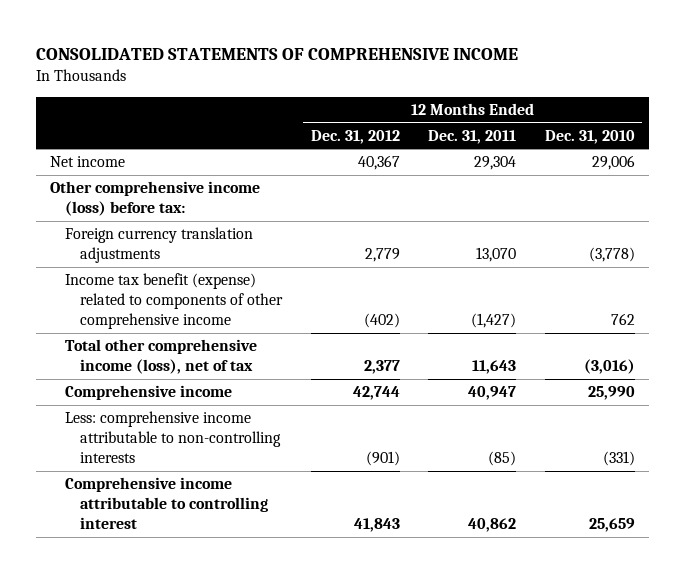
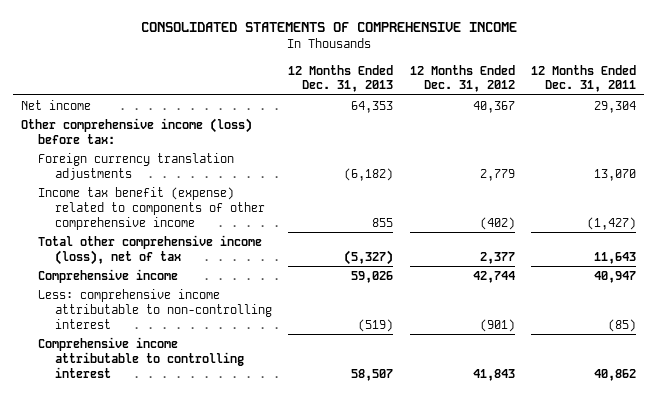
- | 12 Months Ended Dec. 31, 2012 | 12 Months Ended Dec. 31, 2011 | 12 Months Ended Dec. 31, 2010
+ | 12 Months Ended Dec. 31, 2013 | 12 Months Ended Dec. 31, 2012 | 12 Months Ended Dec. 31, 2011
- Less: comprehensive income attributable to non-controlling interests | (901) | (85) | (331)
+ Less: comprehensive income attributable to non-controlling interest | (519) | (901) | (85)

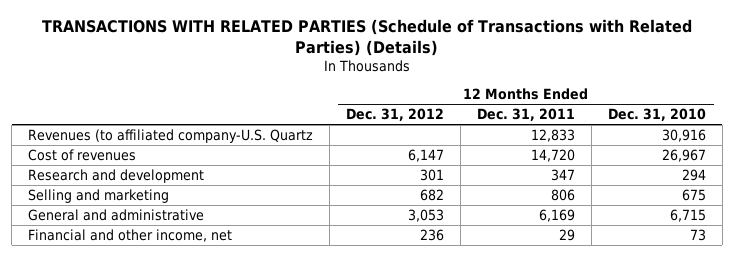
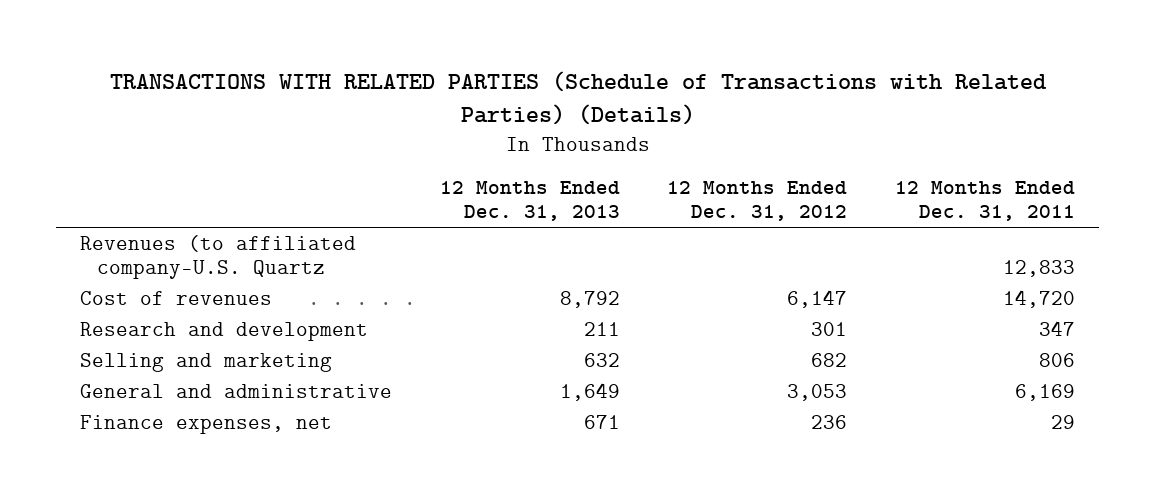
- | 12 Months Ended Dec. 31, 2012 | 12 Months Ended Dec. 31, 2011 | 12 Months Ended Dec. 31, 2010
+ | 12 Months Ended Dec. 31, 2013 | 12 Months Ended Dec. 31, 2012 | 12 Months Ended Dec. 31, 2011
- Financial and other income, net | 236 | 29 | 73
+ Finance expenses, net | 671 | 236 | 29

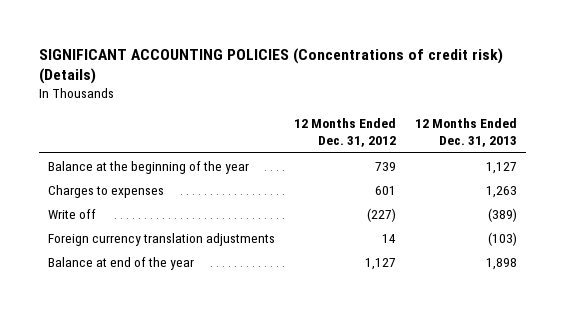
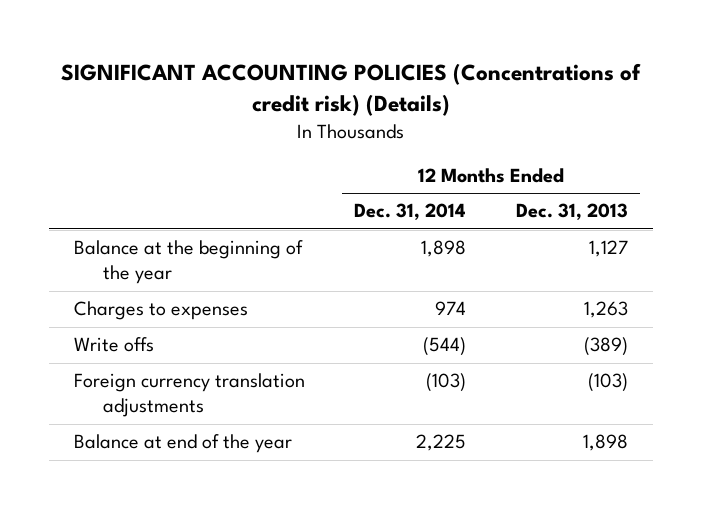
- | 12 Months Ended Dec. 31, 2012 | 12 Months Ended Dec. 31, 2013
+ | 12 Months Ended Dec. 31, 2014 | 12 Months Ended Dec. 31, 2013
- Write off | (227) | (389)
+ Write offs | (544) | (389)

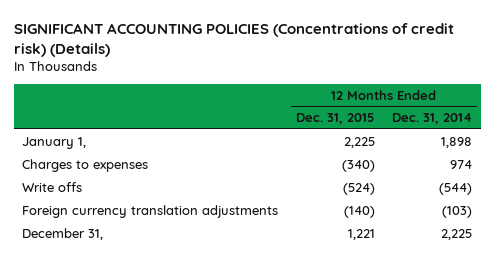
- | 12 Months Ended Dec. 31, 2014 | 12 Months Ended Dec. 31, 2013
+ | 12 Months Ended Dec. 31, 2015 | 12 Months Ended Dec. 31, 2014
- Balance at the beginning of the year | 1,898 | 1,127
+ January 1, | 2,225 | 1,898
- Balance at end of the year | 2,225 | 1,898
+ December 31, | 1,221 | 2,225

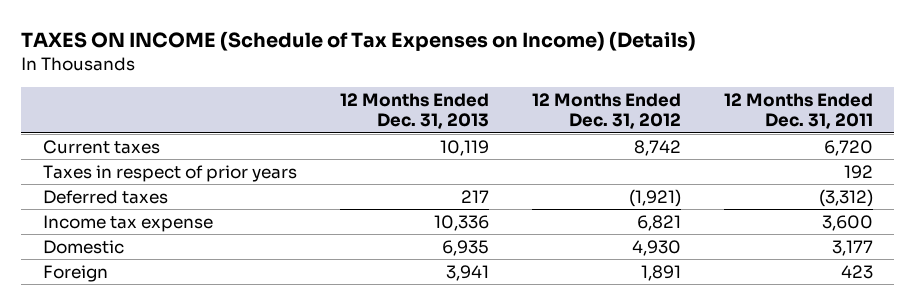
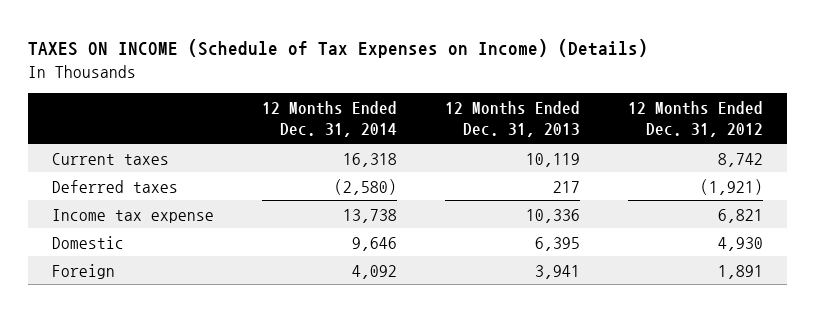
- | 12 Months Ended Dec. 31, 2013 | 12 Months Ended Dec. 31, 2012 | 12 Months Ended Dec. 31, 2011
+ | 12 Months Ended Dec. 31, 2014 | 12 Months Ended Dec. 31, 2013 | 12 Months Ended Dec. 31, 2012
- Taxes in respect of prior years | | | 192
- Domestic | 6,935 | 4,930 | 3,177
+ Domestic | 9,646 | 6,395 | 4,930

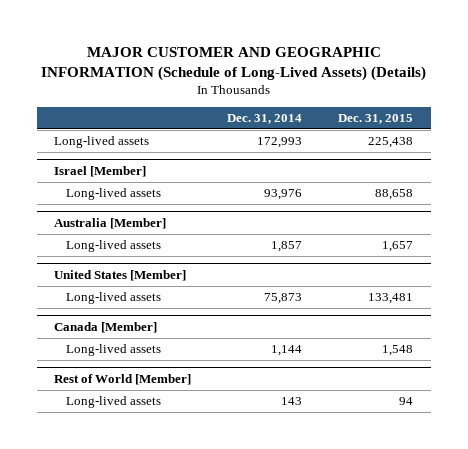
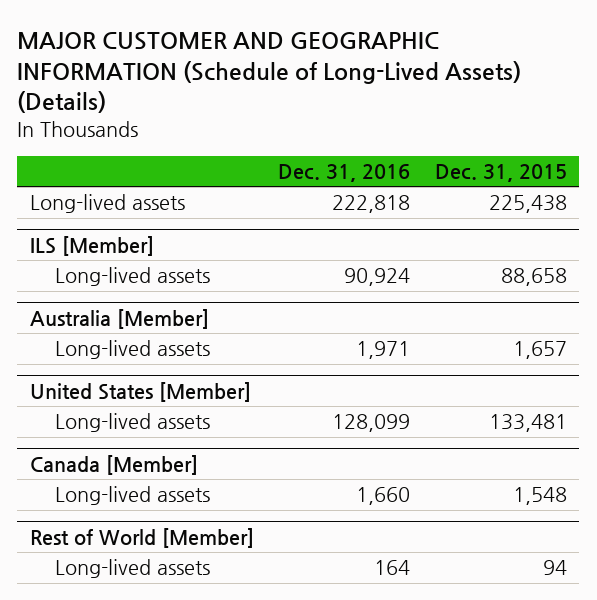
- | Dec. 31, 2014 | Dec. 31, 2015
+ | Dec. 31, 2016 | Dec. 31, 2015
- Israel [Member]
+ ILS [Member]

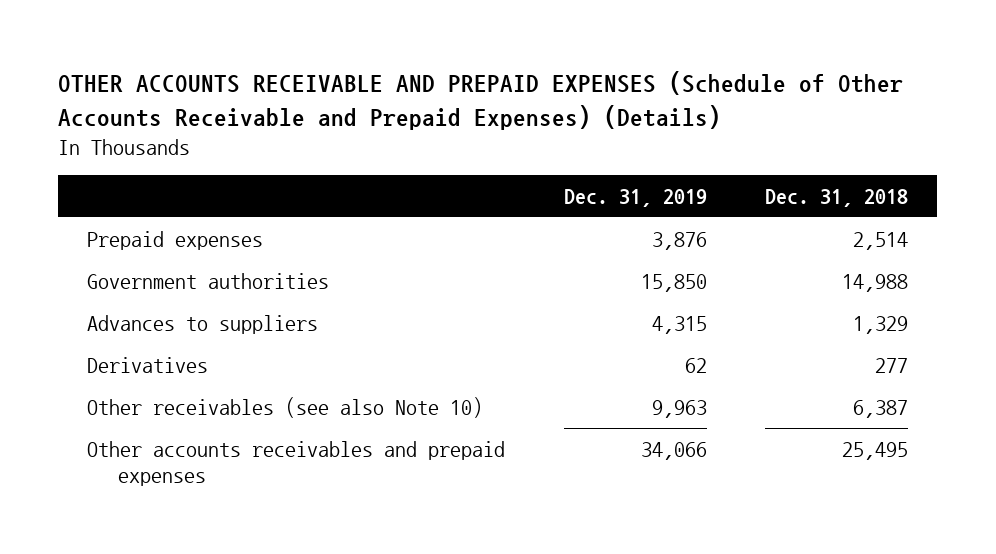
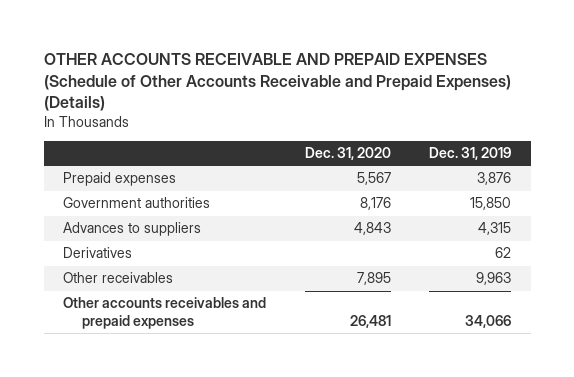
- | Dec. 31, 2019 | Dec. 31, 2018
+ | Dec. 31, 2020 | Dec. 31, 2019
- Other receivables (see also Note 10) | 9,963 | 6,387
+ Other receivables | 7,895 | 9,963

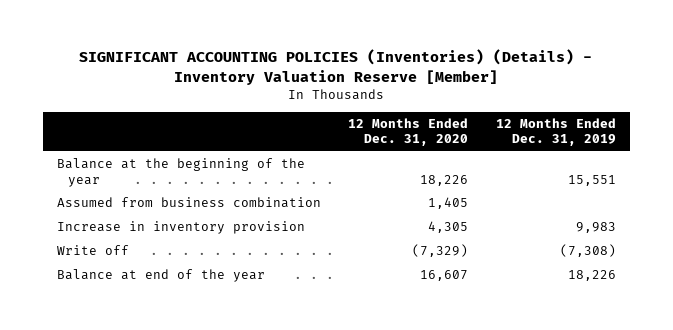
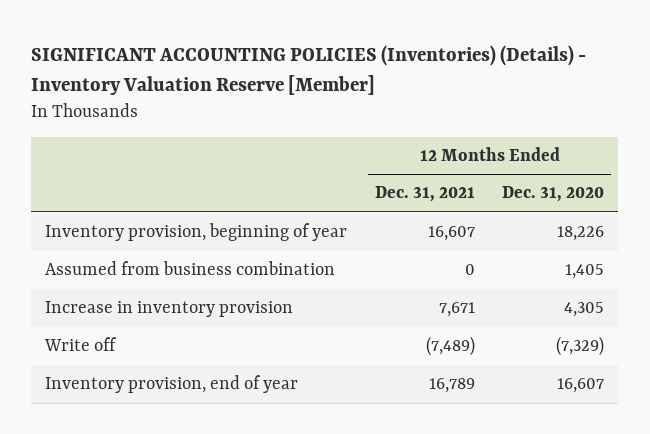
- | 12 Months Ended Dec. 31, 2020 | 12 Months Ended Dec. 31, 2019
+ | 12 Months Ended Dec. 31, 2021 | 12 Months Ended Dec. 31, 2020
- Balance at the beginning of the year | 18,226 | 15,551
+ Inventory provision, beginning of year | 16,607 | 18,226
- Balance at end of the year | 16,607 | 18,226
+ Inventory provision, end of year | 16,789 | 16,607

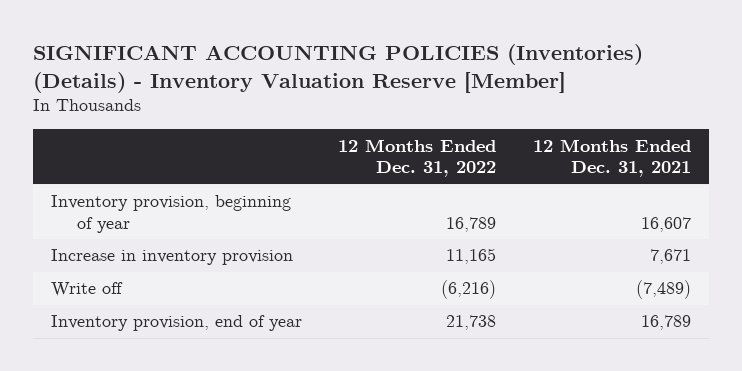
- | 12 Months Ended Dec. 31, 2021 | 12 Months Ended Dec. 31, 2020
+ | 12 Months Ended Dec. 31, 2022 | 12 Months Ended Dec. 31, 2021
- Assumed from business combination | 0 | 1,405

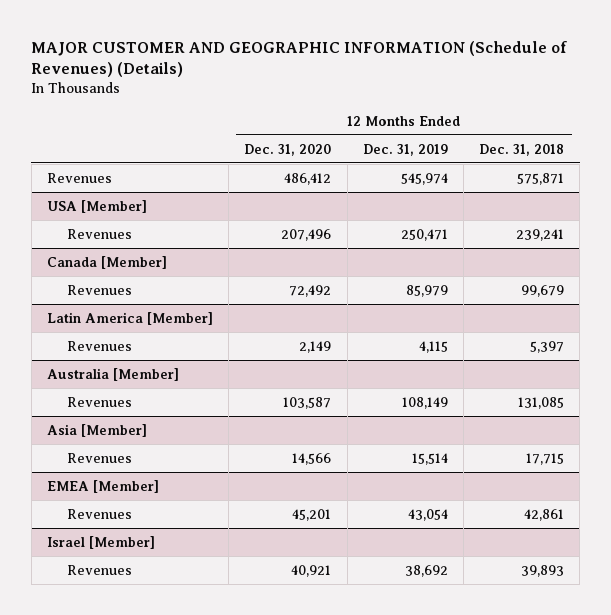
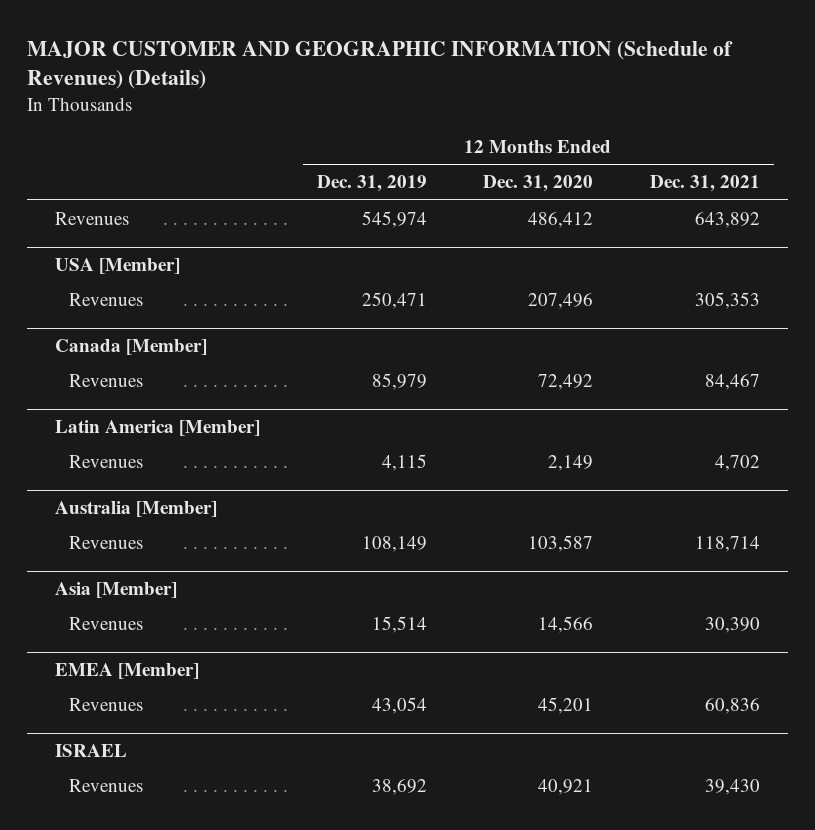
- | 12 Months Ended Dec. 31, 2020 | 12 Months Ended Dec. 31, 2019 | 12 Months Ended Dec. 31, 2018
+ | 12 Months Ended Dec. 31, 2019 | 12 Months Ended Dec. 31, 2020 | 12 Months Ended Dec. 31, 2021
- Israel [Member]
+ ISRAEL

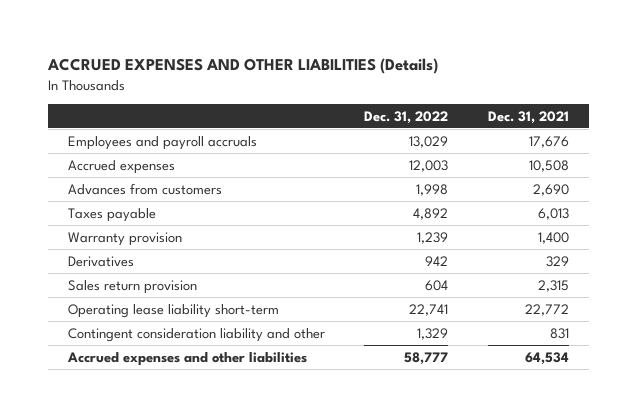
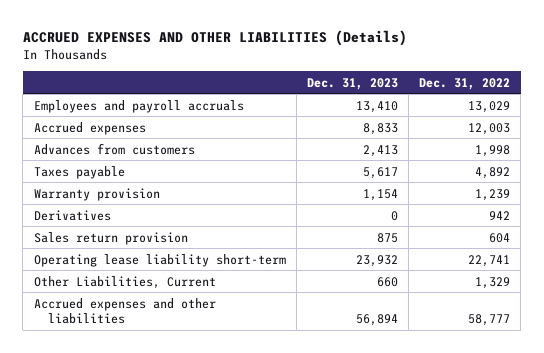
- | Dec. 31, 2022 | Dec. 31, 2021
+ | Dec. 31, 2023 | Dec. 31, 2022
- Contingent consideration liability and other | 1,329 | 831
+ Other Liabilities, Current | 660 | 1,329

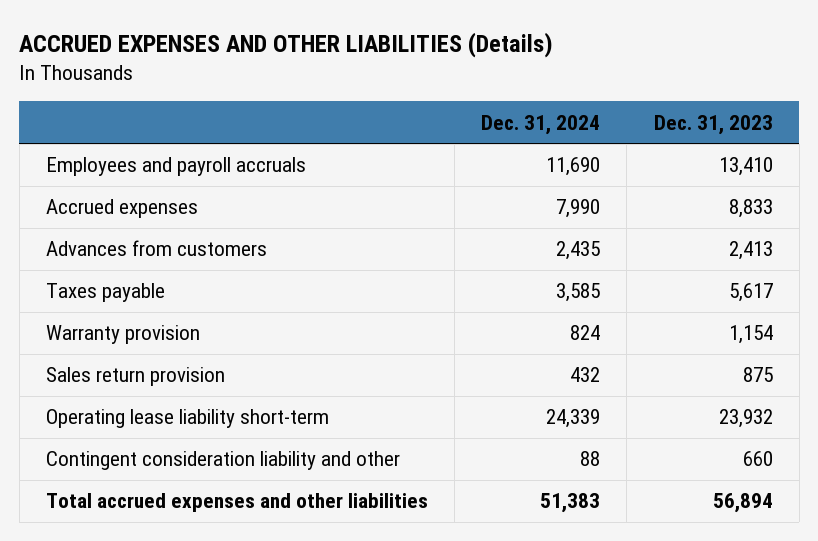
- | Dec. 31, 2023 | Dec. 31, 2022
+ | Dec. 31, 2024 | Dec. 31, 2023
- Derivatives | 0 | 942
- Other Liabilities, Current | 660 | 1,329
- Accrued expenses and other liabilities | 56,894 | 58,777
+ Contingent consideration liability and other | 88 | 660
+ Total accrued expenses and other liabilities | 51,383 | 56,894

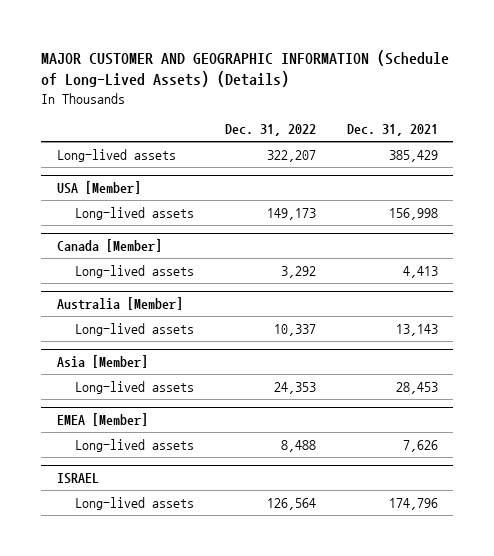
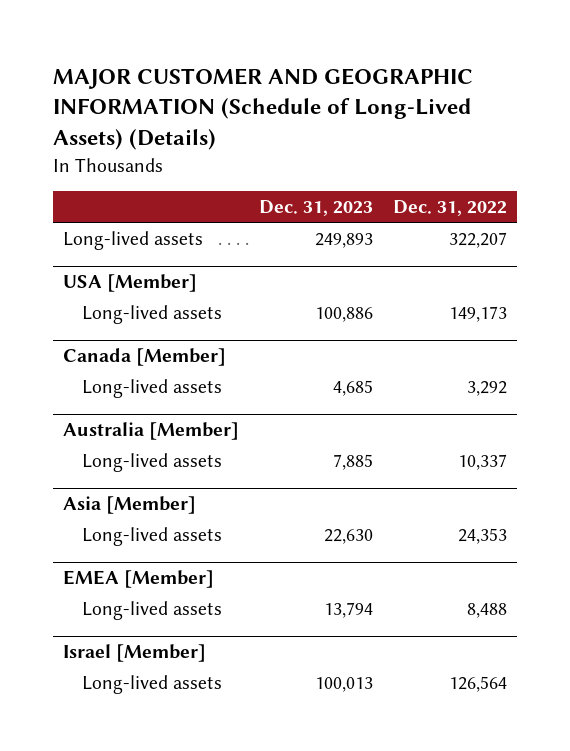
- | Dec. 31, 2022 | Dec. 31, 2021
+ | Dec. 31, 2023 | Dec. 31, 2022
- ISRAEL
+ Israel [Member]

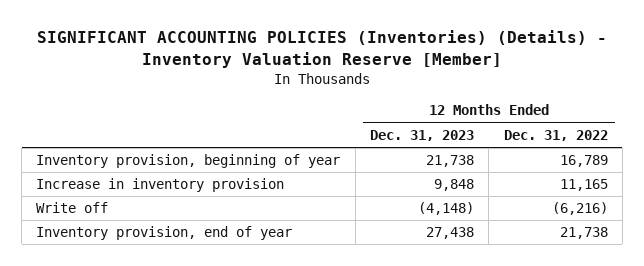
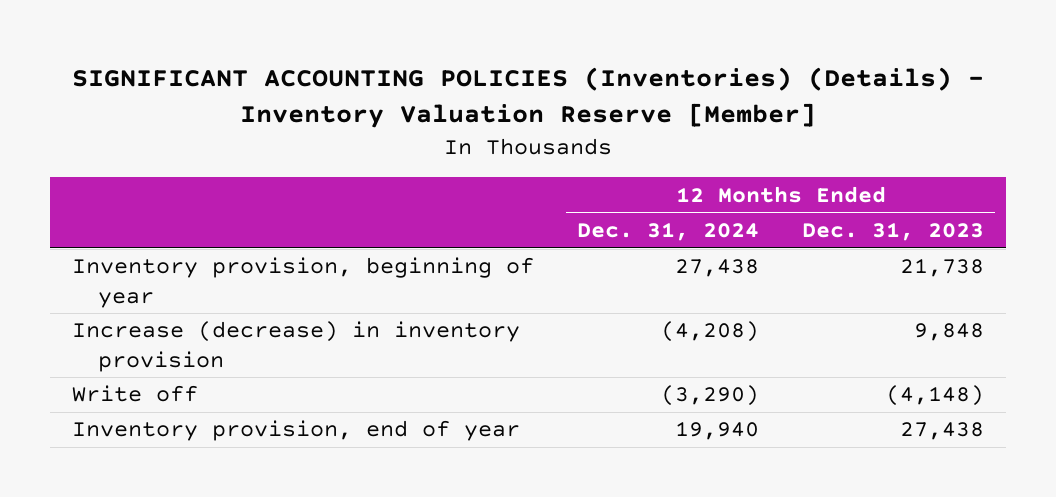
- | 12 Months Ended Dec. 31, 2023 | 12 Months Ended Dec. 31, 2022
+ | 12 Months Ended Dec. 31, 2024 | 12 Months Ended Dec. 31, 2023
- Increase in inventory provision | 9,848 | 11,165
+ Increase (decrease) in inventory provision | (4,208) | 9,848

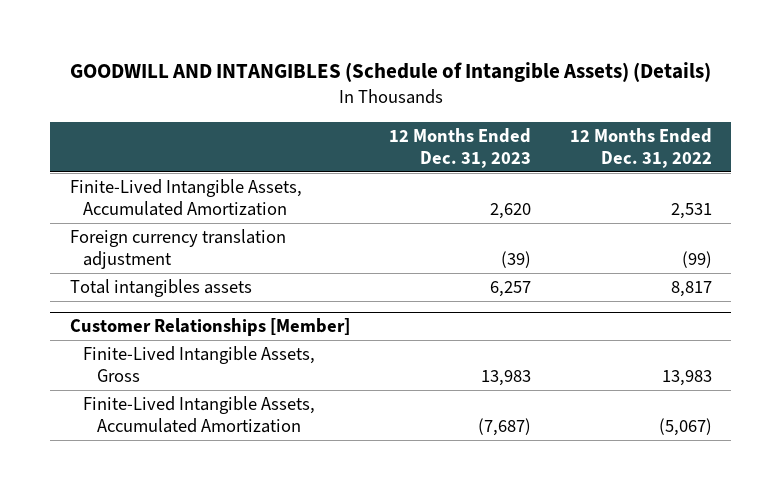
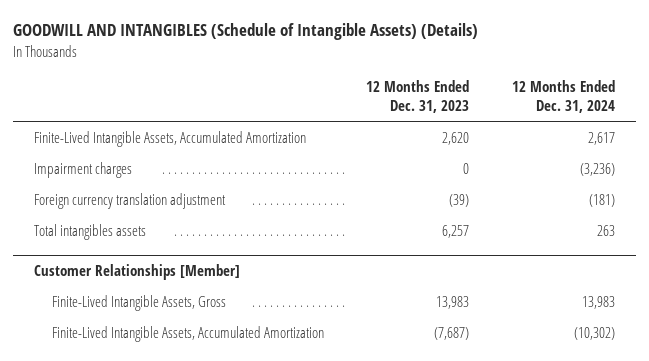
- | 12 Months Ended Dec. 31, 2023 | 12 Months Ended Dec. 31, 2022
+ | 12 Months Ended Dec. 31, 2023 | 12 Months Ended Dec. 31, 2024
+ Impairment charges | 0 | (3,236)

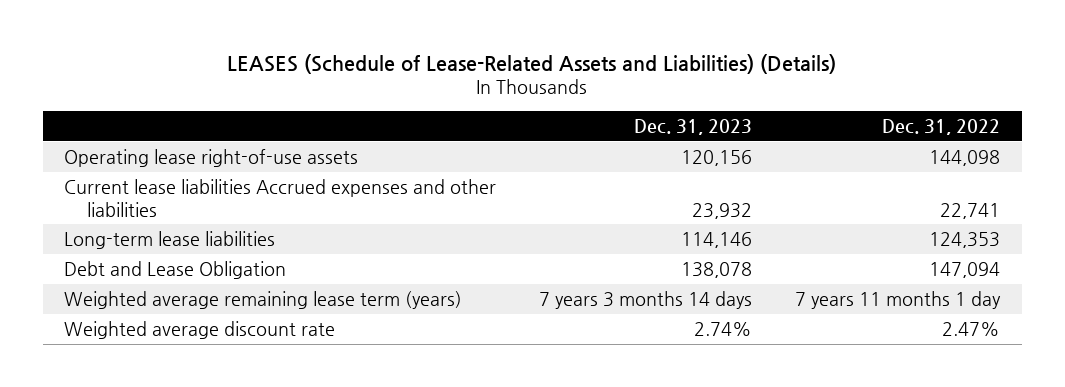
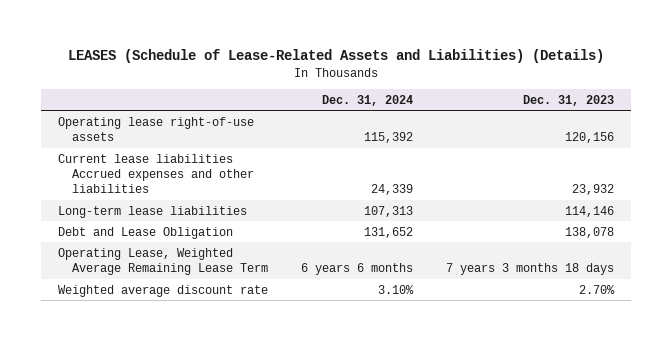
- | Dec. 31, 2023 | Dec. 31, 2022
+ | Dec. 31, 2024 | Dec. 31, 2023
- Weighted average remaining lease term (years) | 7 years 3 months 14 days | 7 years 11 months 1 day
- Weighted average discount rate | 2.74% | 2.47%
+ Operating Lease, Weighted Average Remaining Lease Term | 6 years 6 months | 7 years 3 months 18 days
+ Weighted average discount rate | 3.10% | 2.70%

